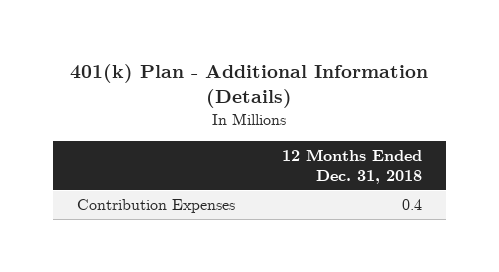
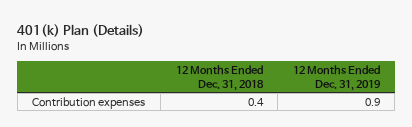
- 401(k) Plan - Additional Information (Details)
+ 401(k) Plan (Details)
- | 12 Months Ended Dec. 31, 2018
+ | 12 Months Ended Dec. 31, 2018 | 12 Months Ended Dec. 31, 2019
- Contribution Expenses | 0.4
+ Contribution expenses | 0.4 | 0.9

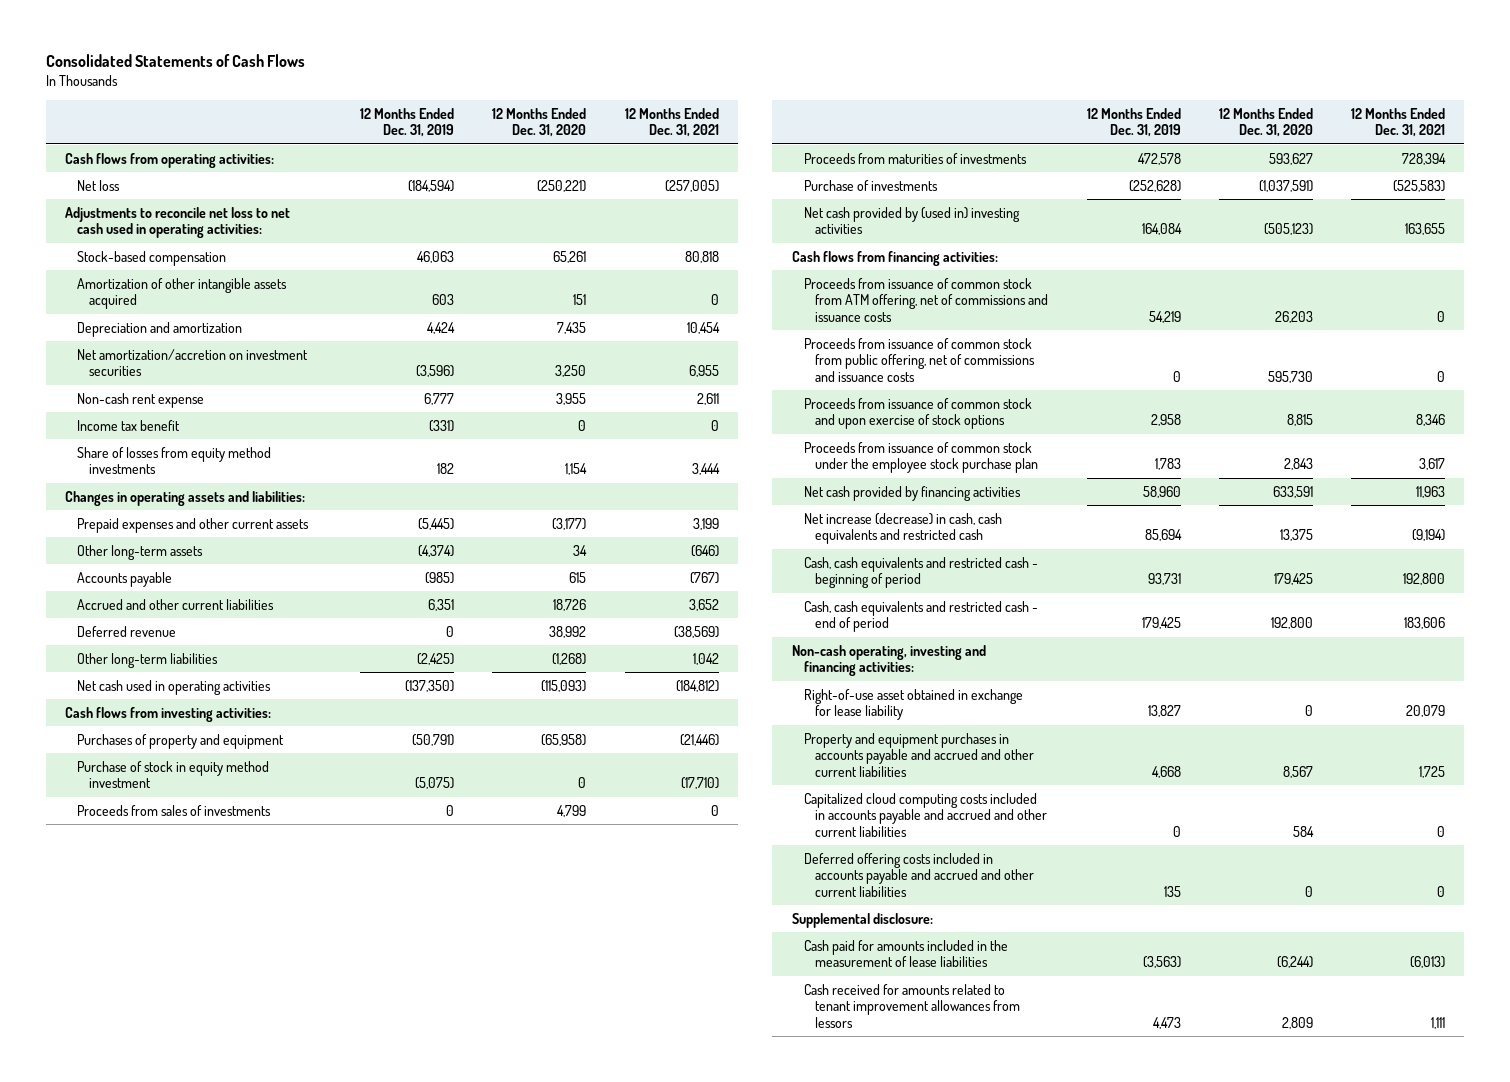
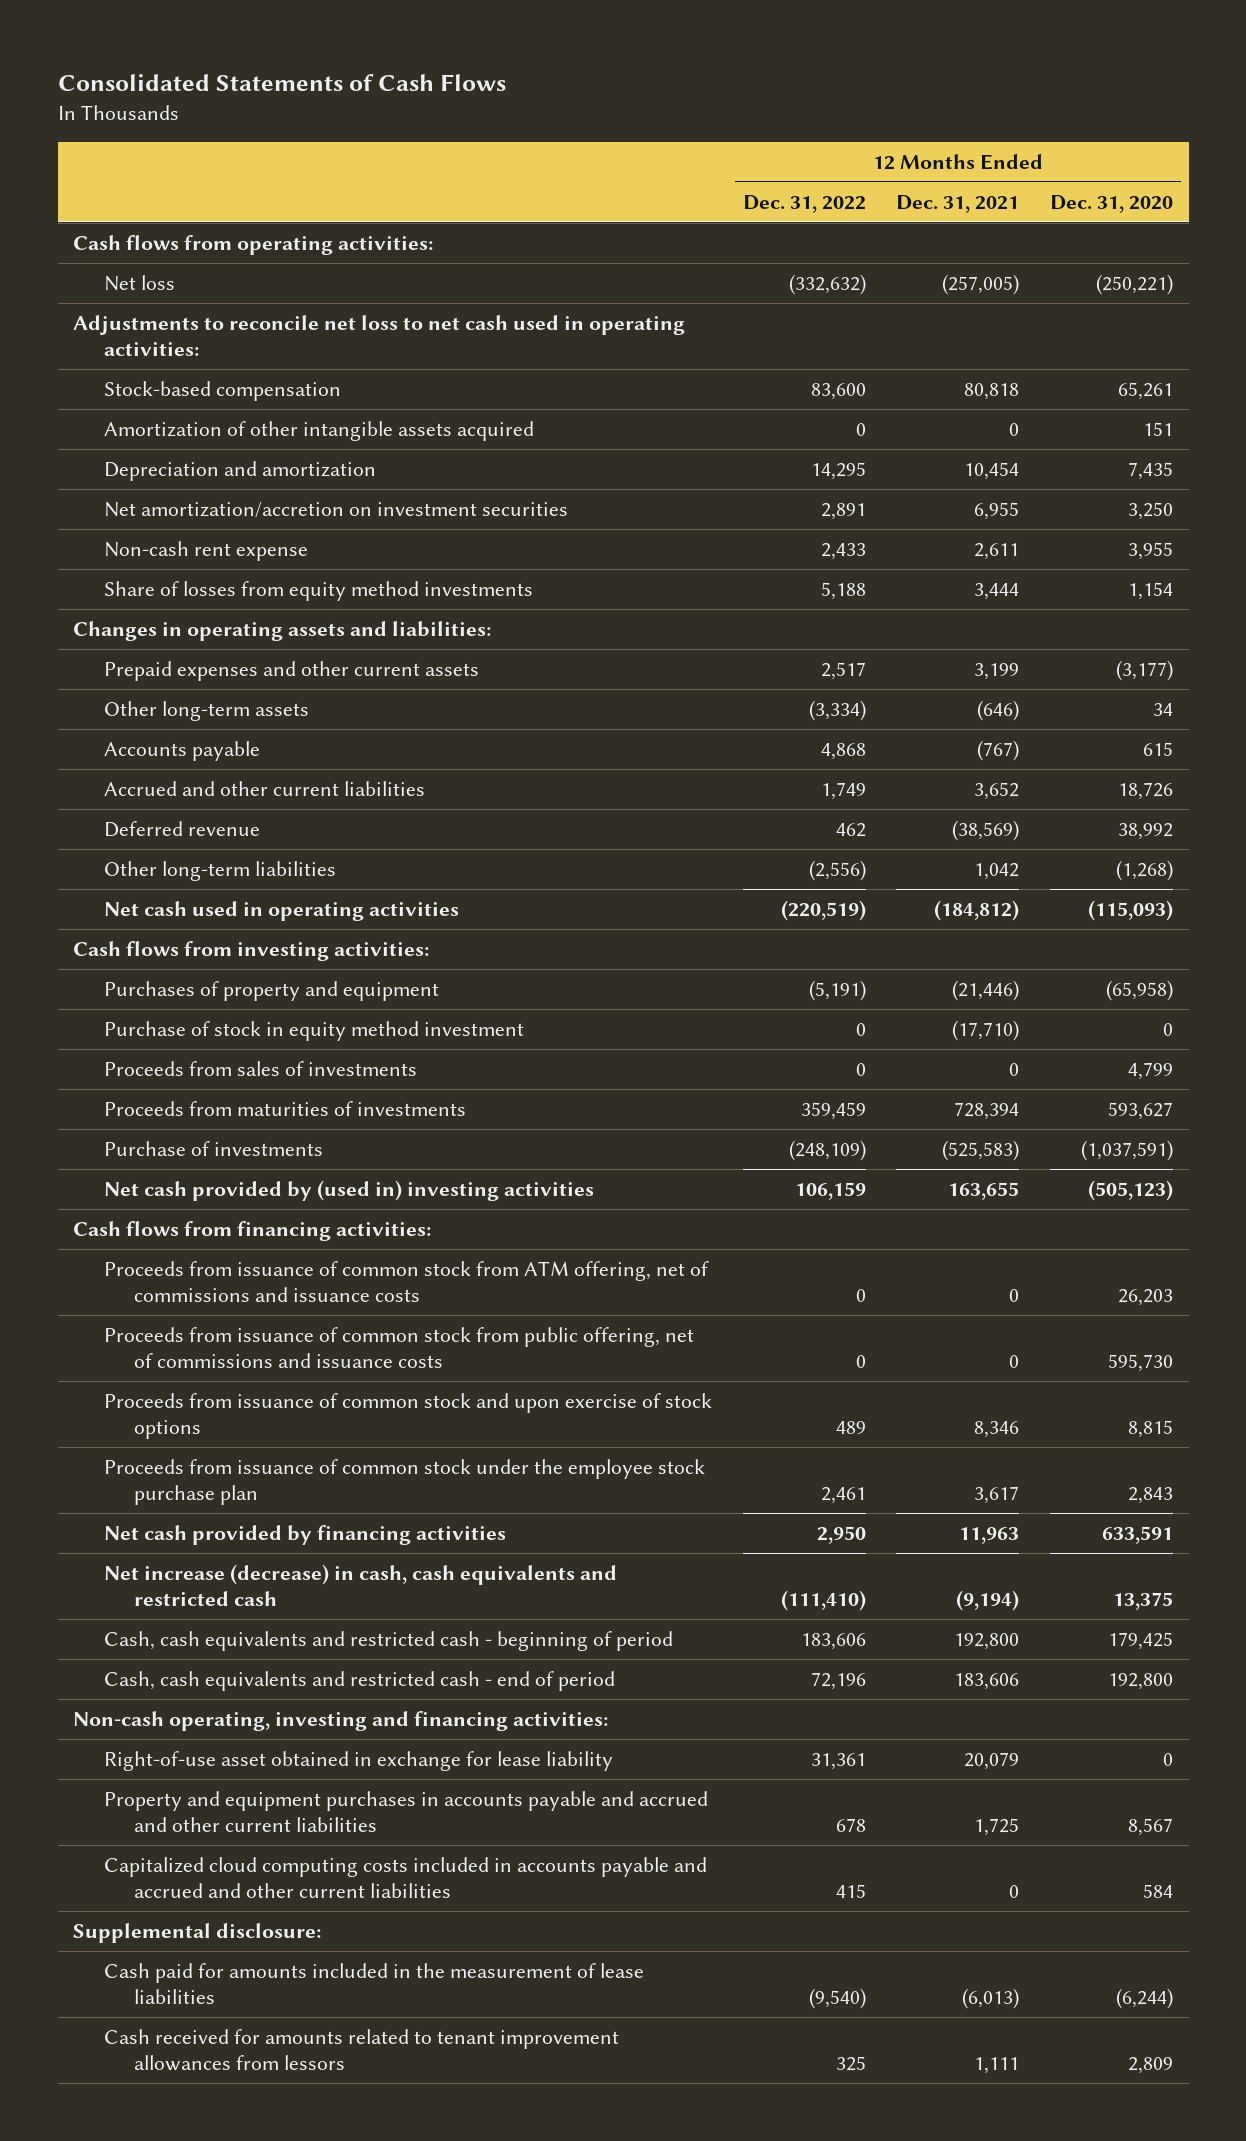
- | 12 Months Ended Dec. 31, 2019 | 12 Months Ended Dec. 31, 2020 | 12 Months Ended Dec. 31, 2021
+ | 12 Months Ended Dec. 31, 2022 | 12 Months Ended Dec. 31, 2021 | 12 Months Ended Dec. 31, 2020
- Income tax benefit | (331) | 0 | 0
- Deferred offering costs included in accounts payable and accrued and other current liabilities | 135 | 0 | 0

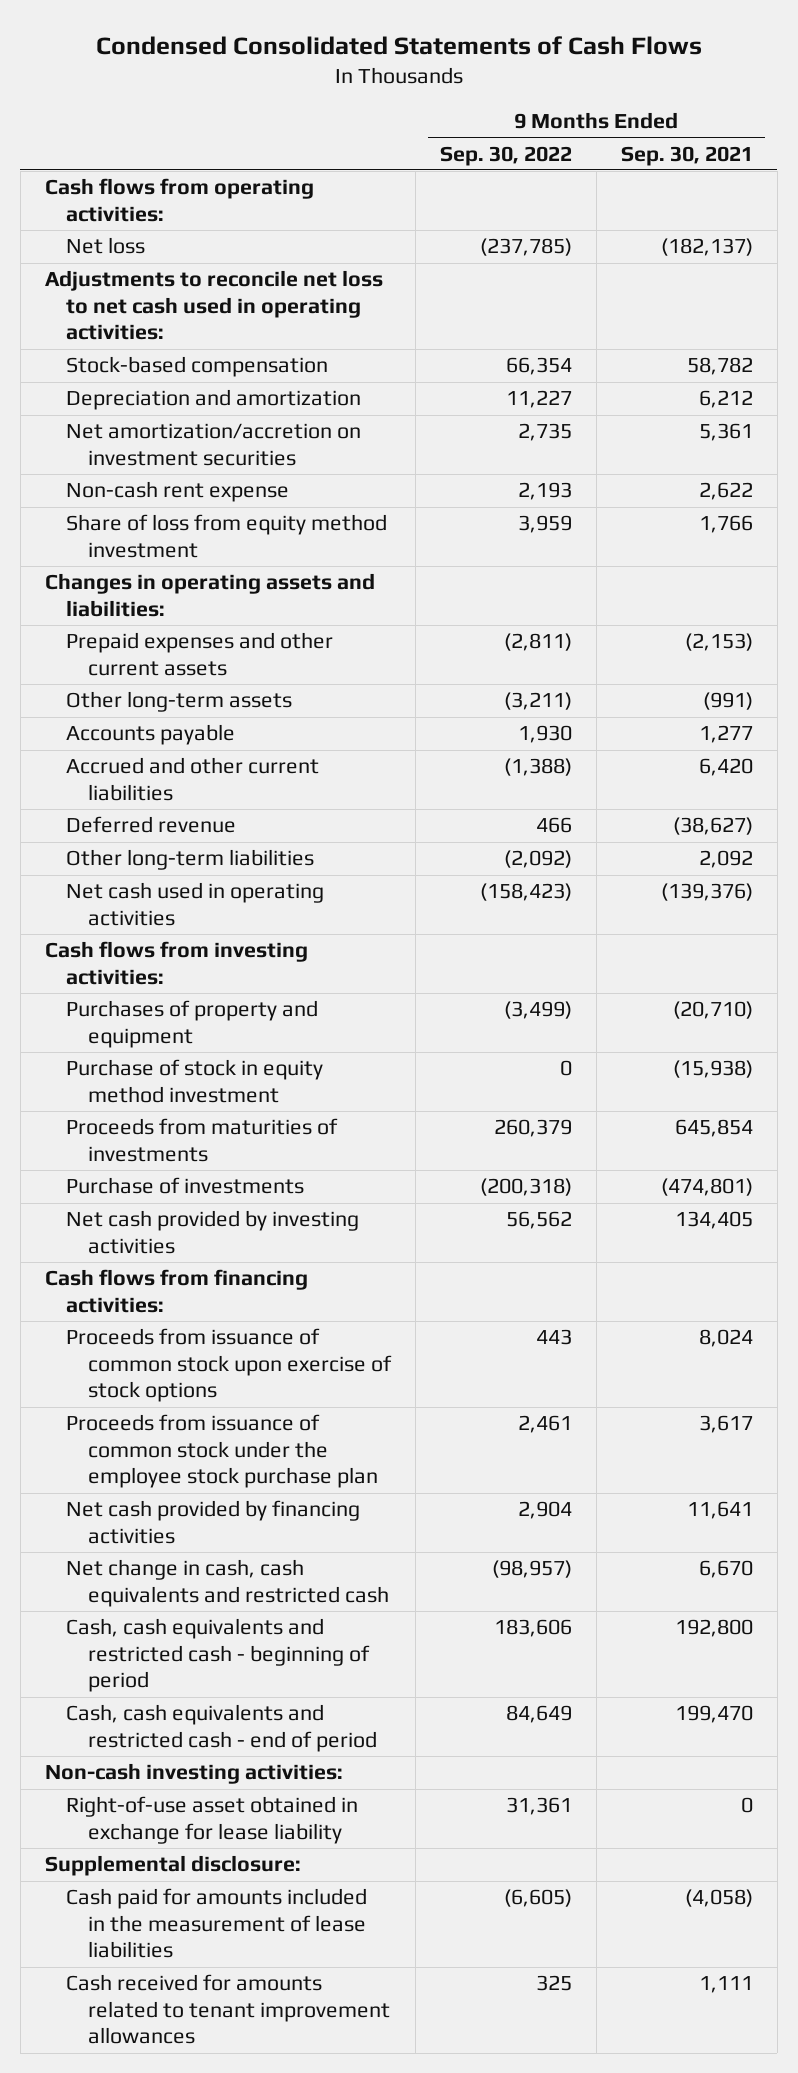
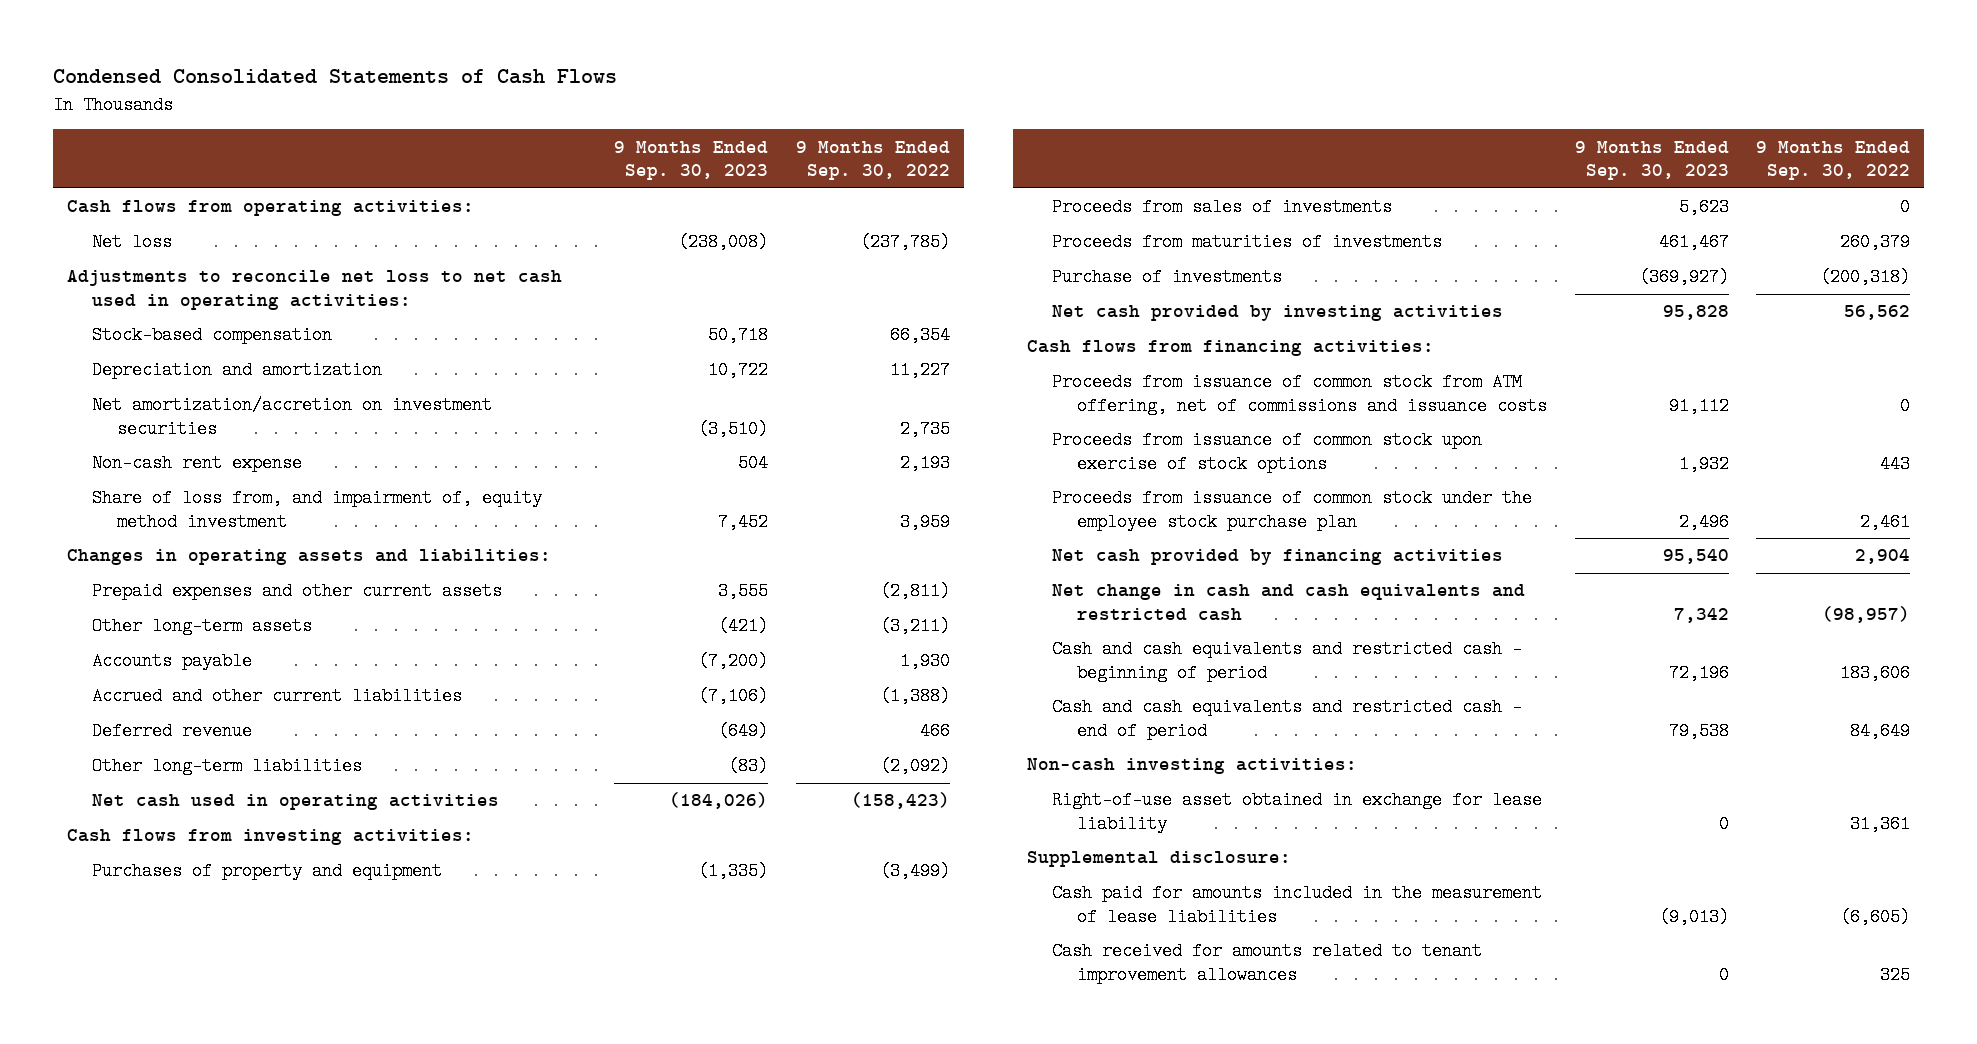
- | 9 Months Ended Sep. 30, 2022 | 9 Months Ended Sep. 30, 2021
+ | 9 Months Ended Sep. 30, 2023 | 9 Months Ended Sep. 30, 2022
- Share of loss from equity method investment | 3,959 | 1,766
+ Share of loss from, and impairment of, equity method investment | 7,452 | 3,959
- Purchase of stock in equity method investment | 0 | (15,938)
+ Proceeds from sales of investments | 5,623 | 0
+ Proceeds from issuance of common stock from ATM offering, net of commissions and issuance costs | 91,112 | 0
- Net change in cash, cash equivalents and restricted cash | (98,957) | 6,670
- Cash, cash equivalents and restricted cash - beginning of period | 183,606 | 192,800
- Cash, cash equivalents and restricted cash - end of period | 84,649 | 199,470
+ Net change in cash and cash equivalents and restricted cash | 7,342 | (98,957)
+ Cash and cash equivalents and restricted cash - beginning of period | 72,196 | 183,606
+ Cash and cash equivalents and restricted cash - end of period | 79,538 | 84,649

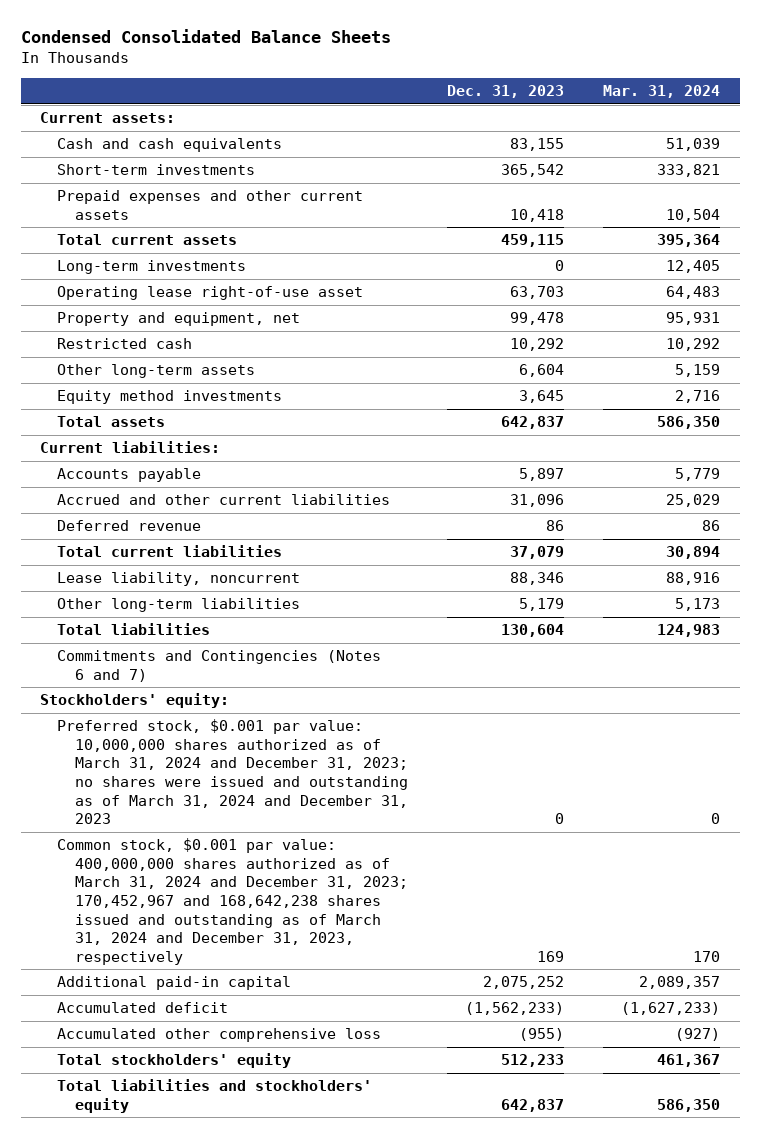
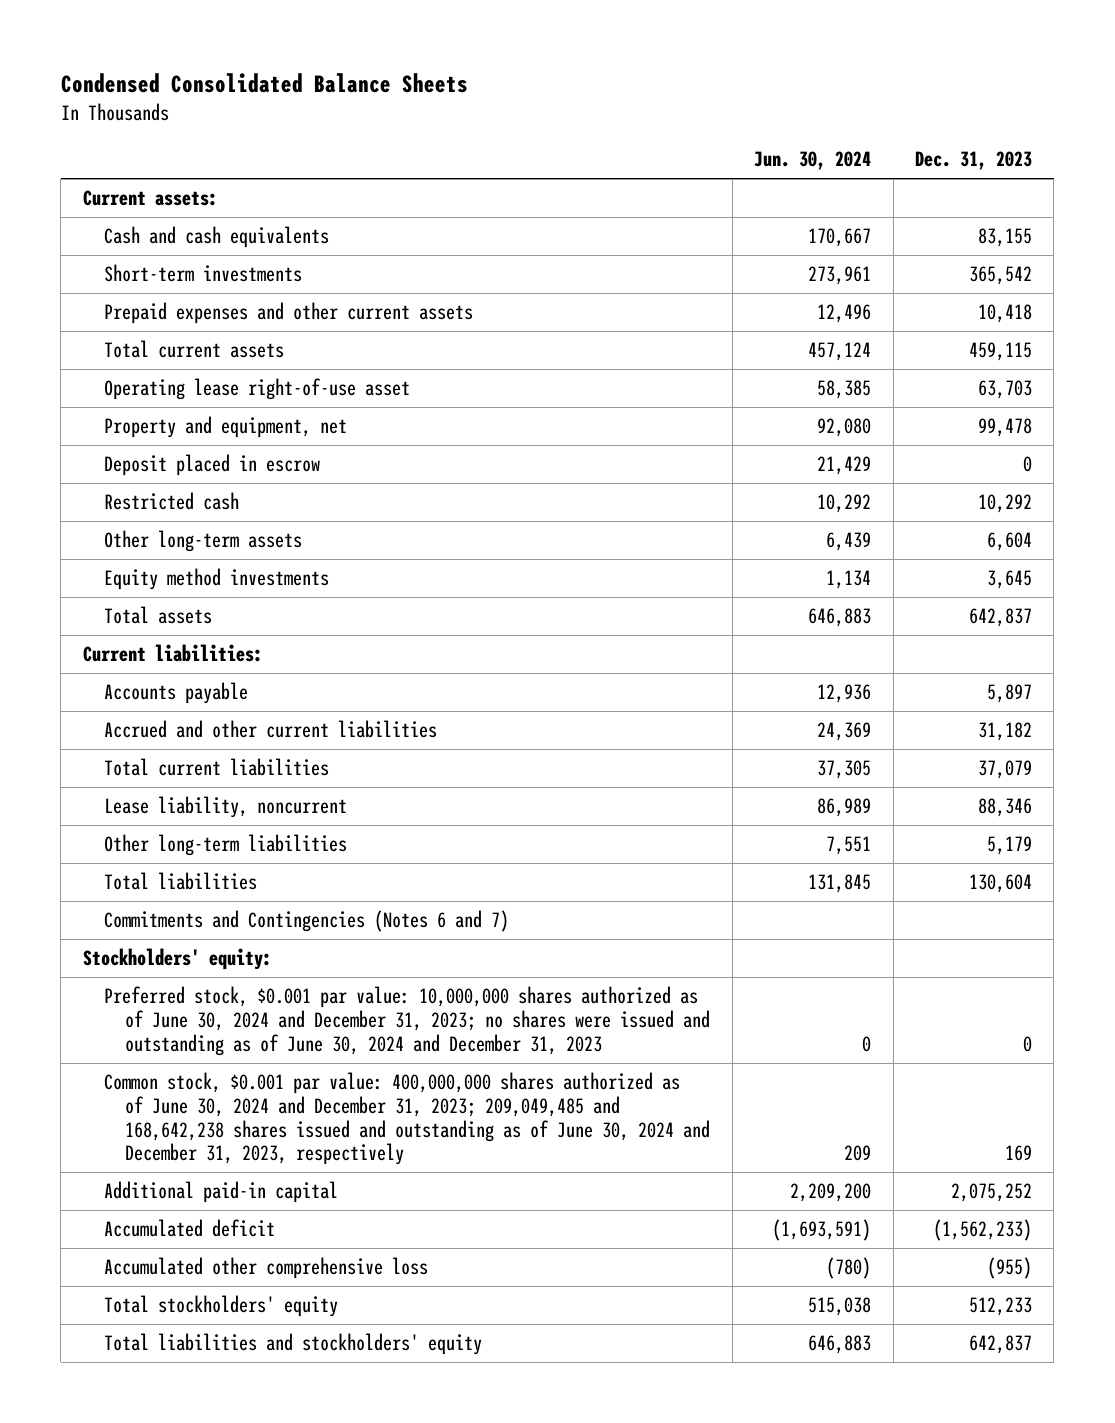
- | Dec. 31, 2023 | Mar. 31, 2024
+ | Jun. 30, 2024 | Dec. 31, 2023
- Long-term investments | 0 | 12,405
+ Deposit placed in escrow | 21,429 | 0
- Accrued and other current liabilities | 31,096 | 25,029
- Deferred revenue | 86 | 86
+ Accrued and other current liabilities | 24,369 | 31,182
- Preferred stock, $0.001 par value: 10,000,000 shares authorized as of March 31, 2024 and December 31, 2023; no shares were issued and outstanding as of March 31, 2024 and December 31, 2023 | 0 | 0
- Common stock, $0.001 par value: 400,000,000 shares authorized as of March 31, 2024 and December 31, 2023; 170,452,967 and 168,642,238 shares issued and outstanding as of March 31, 2024 and December 31, 2023, respectively | 169 | 170
+ Preferred stock, $0.001 par value: 10,000,000 shares authorized as of June 30, 2024 and December 31, 2023; no shares were issued and outstanding as of June 30, 2024 and December 31, 2023 | 0 | 0
+ Common stock, $0.001 par value: 400,000,000 shares authorized as of June 30, 2024 and December 31, 2023; 209,049,485 and 168,642,238 shares issued and outstanding as of June 30, 2024 and December 31, 2023, respectively | 209 | 169

